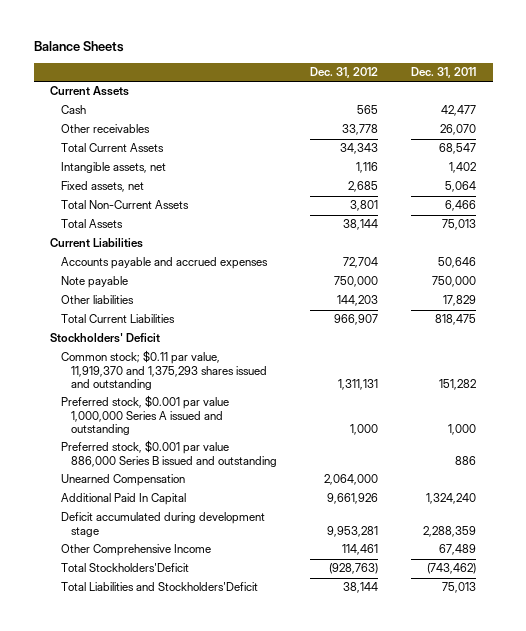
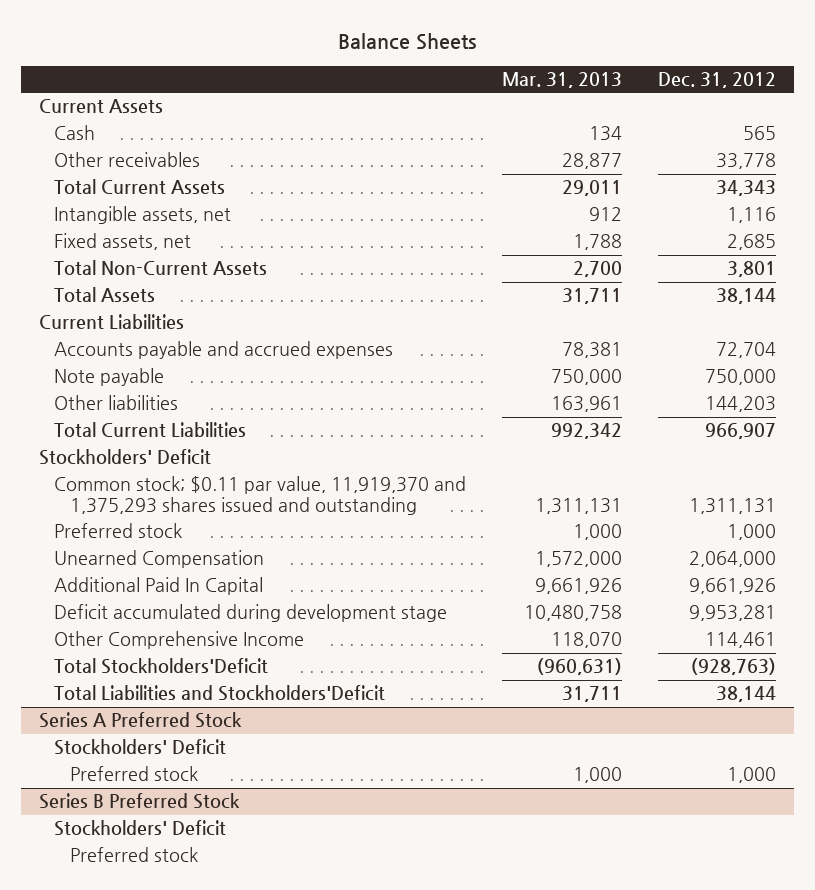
- | Dec. 31, 2012 | Dec. 31, 2011
+ | Mar. 31, 2013 | Dec. 31, 2012
- Preferred stock, $0.001 par value 1,000,000 Series A issued and outstanding | 1,000 | 1,000
- Preferred stock, $0.001 par value 886,000 Series B issued and outstanding | | 886
+ Preferred stock | 1,000 | 1,000
+ Series A Preferred Stock
+ Stockholders' Deficit
+ Preferred stock | 1,000 | 1,000
+ Series B Preferred Stock
+ Stockholders' Deficit
+ Preferred stock

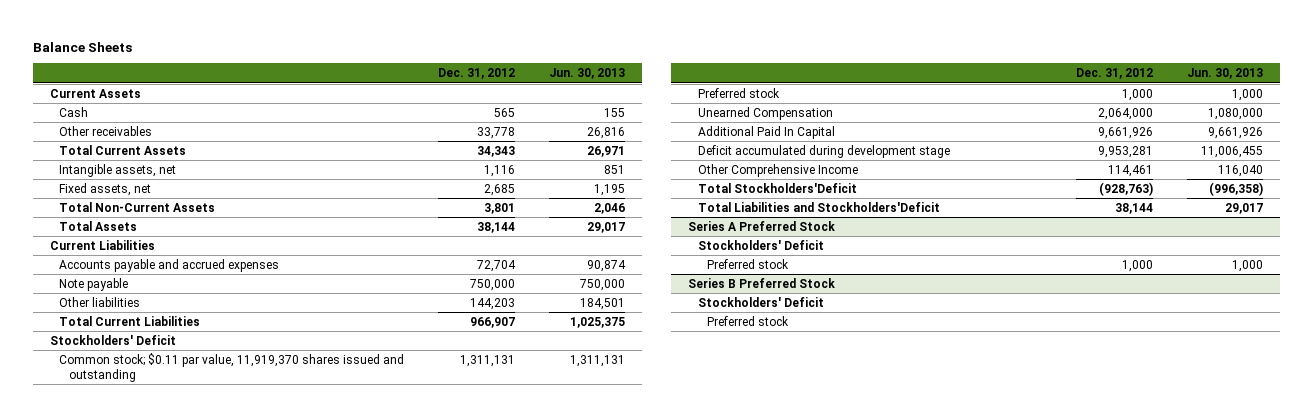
- | Mar. 31, 2013 | Dec. 31, 2012
+ | Dec. 31, 2012 | Jun. 30, 2013
- Common stock; $0.11 par value, 11,919,370 and 1,375,293 shares issued and outstanding | 1,311,131 | 1,311,131
+ Common stock; $0.11 par value, 11,919,370 shares issued and outstanding | 1,311,131 | 1,311,131

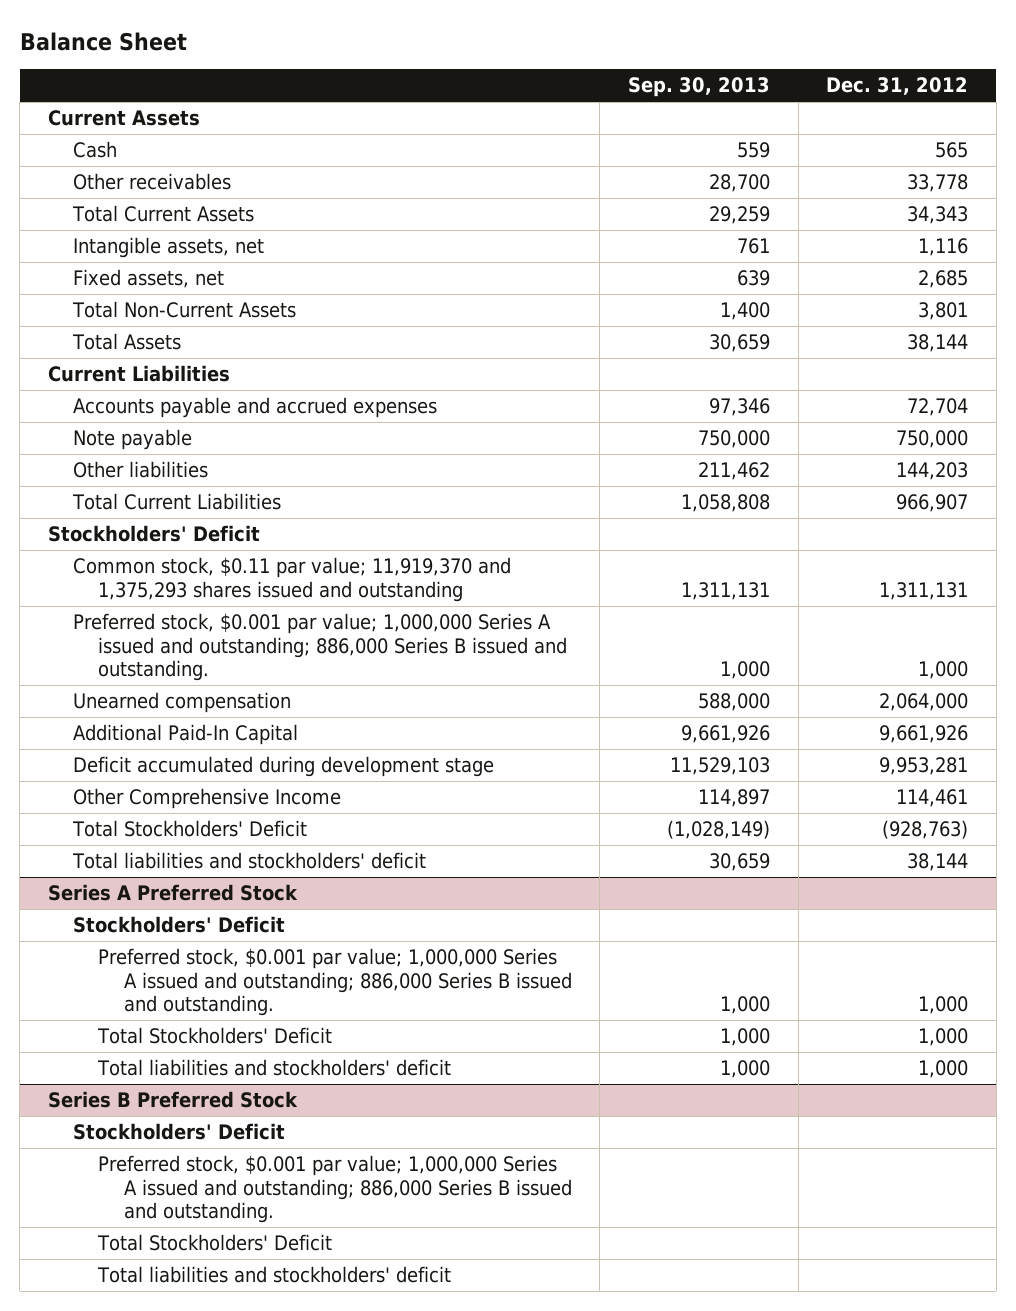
- Balance Sheets
+ Balance Sheet
- | Dec. 31, 2012 | Jun. 30, 2013
+ | Sep. 30, 2013 | Dec. 31, 2012
- Common stock; $0.11 par value, 11,919,370 shares issued and outstanding | 1,311,131 | 1,311,131
- Preferred stock | 1,000 | 1,000
- Unearned Compensation | 2,064,000 | 1,080,000
- Additional Paid In Capital | 9,661,926 | 9,661,926
+ Common stock, $0.11 par value; 11,919,370 and 1,375,293 shares issued and outstanding | 1,311,131 | 1,311,131
+ Preferred stock, $0.001 par value; 1,000,000 Series A issued and outstanding; 886,000 Series B issued and outstanding. | 1,000 | 1,000
+ Unearned compensation | 588,000 | 2,064,000
+ Additional Paid-In Capital | 9,661,926 | 9,661,926
- Total Stockholders'Deficit | (928,763) | (996,358)
- Total Liabilities and Stockholders'Deficit | 38,144 | 29,017
+ Total Stockholders' Deficit | (1,028,149) | (928,763)
+ Total liabilities and stockholders' deficit | 30,659 | 38,144
@ Series A Preferred Stock
- Preferred stock | 1,000 | 1,000
+ Preferred stock, $0.001 par value; 1,000,000 Series A issued and outstanding; 886,000 Series B issued and outstanding. | 1,000 | 1,000
+ Total Stockholders' Deficit | 1,000 | 1,000
+ Total liabilities and stockholders' deficit | 1,000 | 1,000
@ Series B Preferred Stock
- Preferred stock
+ Preferred stock, $0.001 par value; 1,000,000 Series A issued and outstanding; 886,000 Series B issued and outstanding.
+ Total Stockholders' Deficit
+ Total liabilities and stockholders' deficit

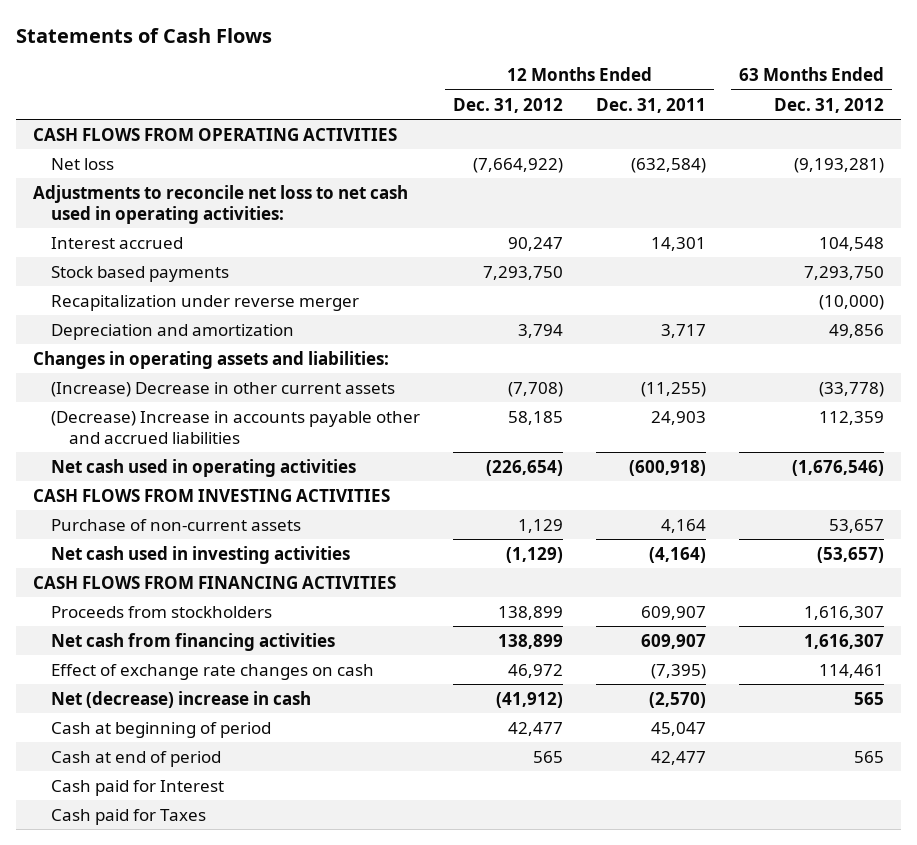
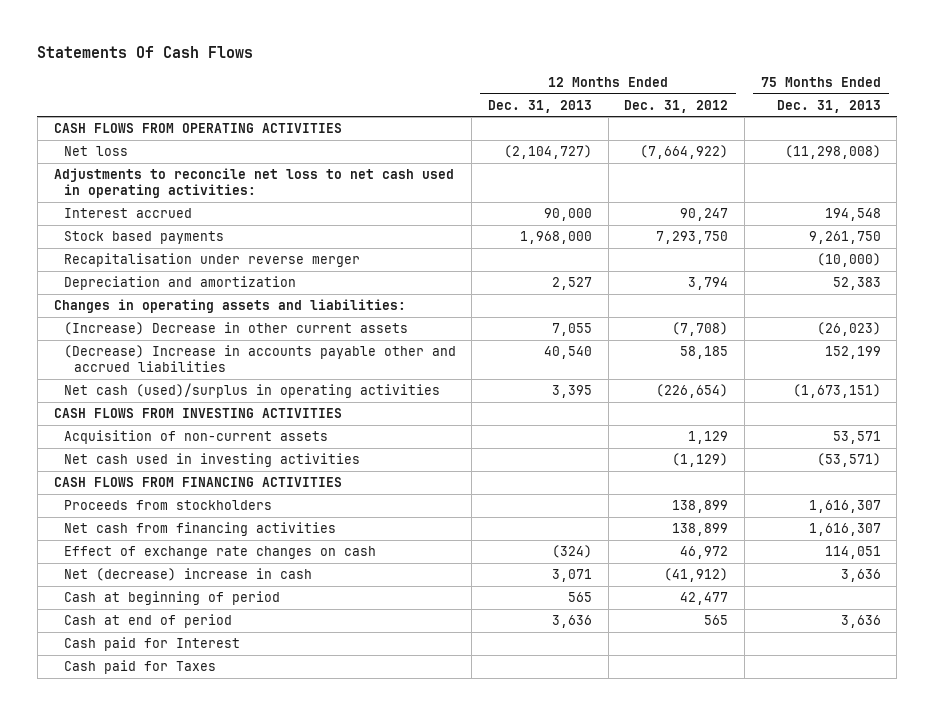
- Statements of Cash Flows
+ Statements Of Cash Flows
- | 12 Months Ended Dec. 31, 2012 | 12 Months Ended Dec. 31, 2011 | 63 Months Ended Dec. 31, 2012
+ | 12 Months Ended Dec. 31, 2013 | 12 Months Ended Dec. 31, 2012 | 75 Months Ended Dec. 31, 2013
- Recapitalization under reverse merger | | | (10,000)
+ Recapitalisation under reverse merger | | | (10,000)
- Net cash used in operating activities | (226,654) | (600,918) | (1,676,546)
+ Net cash (used)/surplus in operating activities | 3,395 | (226,654) | (1,673,151)
- Purchase of non-current assets | 1,129 | 4,164 | 53,657
+ Acquisition of non-current assets | | 1,129 | 53,571

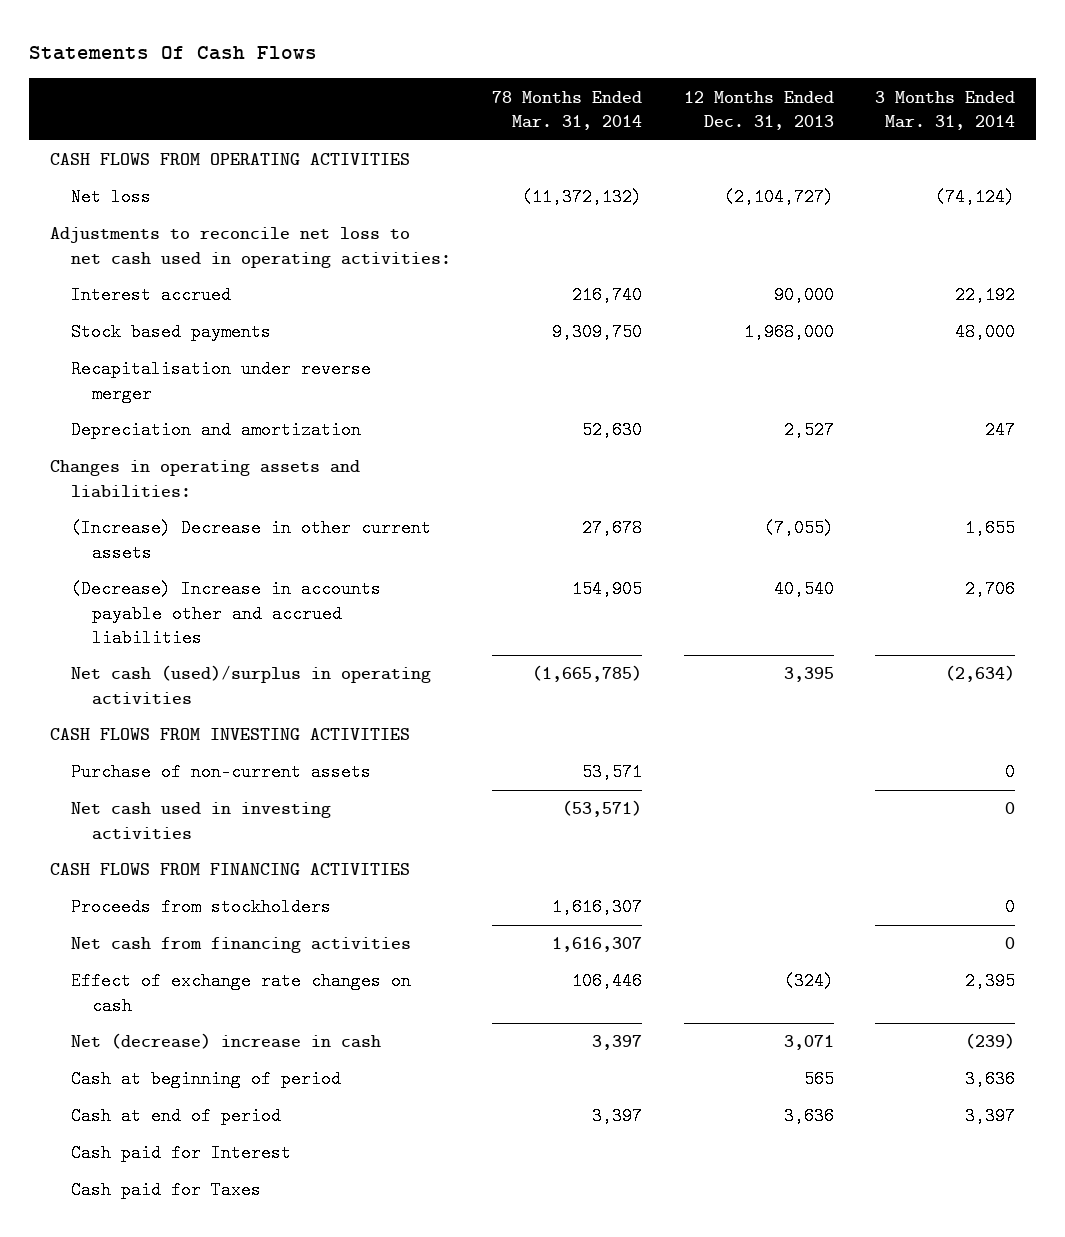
- | 12 Months Ended Dec. 31, 2013 | 12 Months Ended Dec. 31, 2012 | 75 Months Ended Dec. 31, 2013
+ | 78 Months Ended Mar. 31, 2014 | 12 Months Ended Dec. 31, 2013 | 3 Months Ended Mar. 31, 2014
- (Increase) Decrease in other current assets | 7,055 | (7,708) | (26,023)
+ (Increase) Decrease in other current assets | 27,678 | (7,055) | 1,655
- Acquisition of non-current assets | | 1,129 | 53,571
+ Purchase of non-current assets | 53,571 | | 0

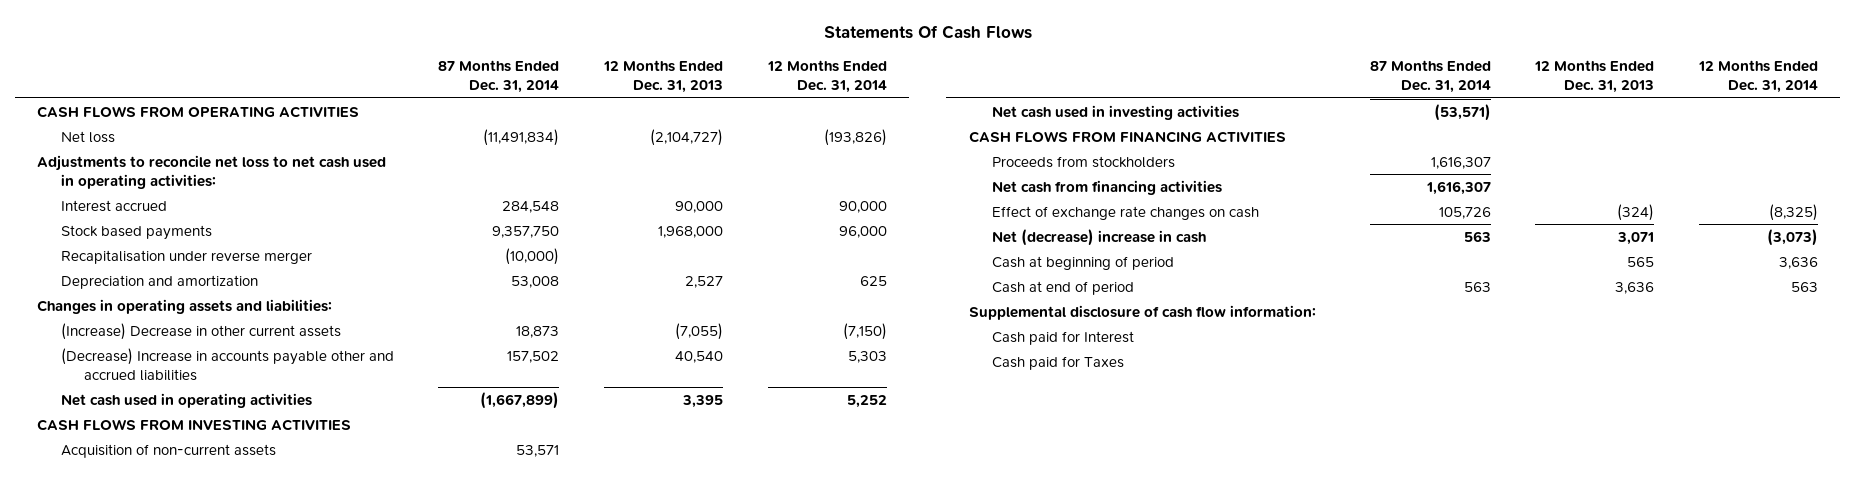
- | 78 Months Ended Mar. 31, 2014 | 12 Months Ended Dec. 31, 2013 | 3 Months Ended Mar. 31, 2014
+ | 87 Months Ended Dec. 31, 2014 | 12 Months Ended Dec. 31, 2013 | 12 Months Ended Dec. 31, 2014
- Net cash (used)/surplus in operating activities | (1,665,785) | 3,395 | (2,634)
+ Net cash used in operating activities | (1,667,899) | 3,395 | 5,252
- Purchase of non-current assets | 53,571 | | 0
+ Acquisition of non-current assets | 53,571 | |
+ Supplemental disclosure of cash flow information:

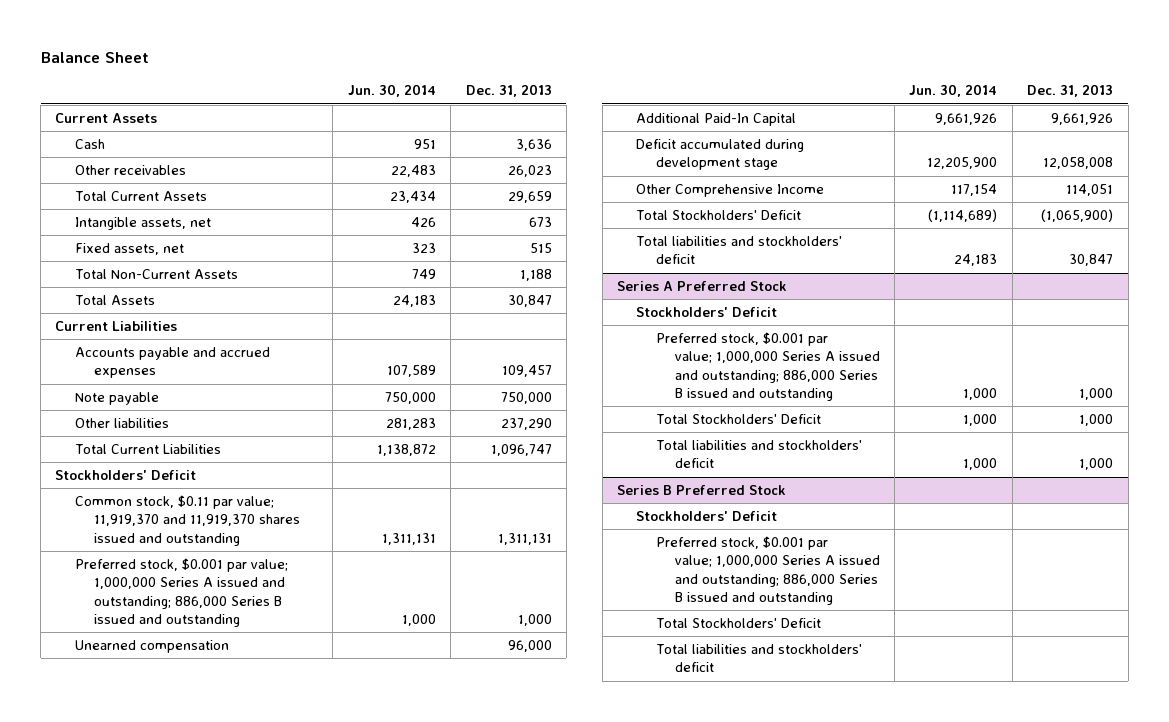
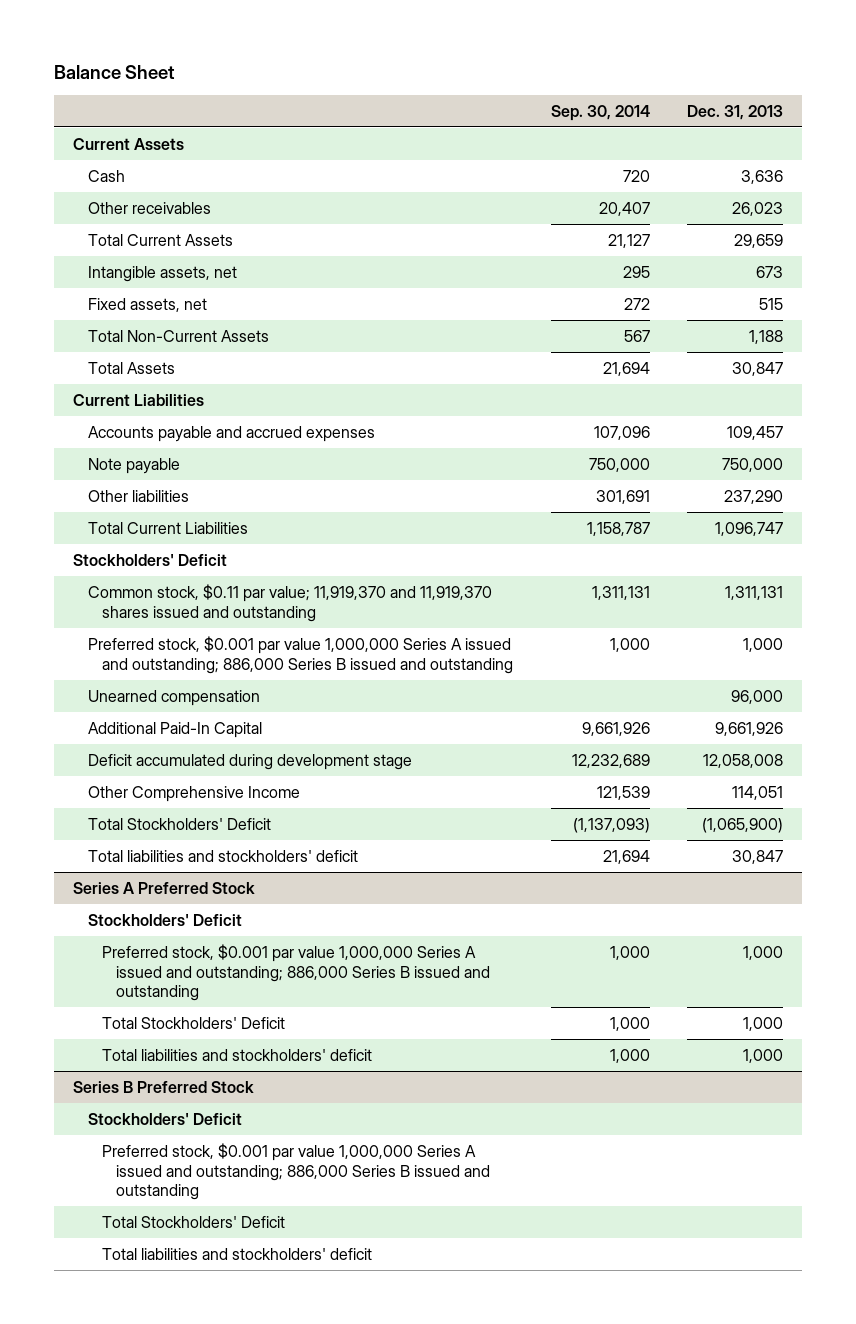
- | Jun. 30, 2014 | Dec. 31, 2013
+ | Sep. 30, 2014 | Dec. 31, 2013
- Preferred stock, $0.001 par value; 1,000,000 Series A issued and outstanding; 886,000 Series B issued and outstanding | 1,000 | 1,000
+ Preferred stock, $0.001 par value 1,000,000 Series A issued and outstanding; 886,000 Series B issued and outstanding | 1,000 | 1,000
@ Series A Preferred Stock
- Preferred stock, $0.001 par value; 1,000,000 Series A issued and outstanding; 886,000 Series B issued and outstanding | 1,000 | 1,000
+ Preferred stock, $0.001 par value 1,000,000 Series A issued and outstanding; 886,000 Series B issued and outstanding | 1,000 | 1,000
@ Series B Preferred Stock
- Preferred stock, $0.001 par value; 1,000,000 Series A issued and outstanding; 886,000 Series B issued and outstanding
+ Preferred stock, $0.001 par value 1,000,000 Series A issued and outstanding; 886,000 Series B issued and outstanding

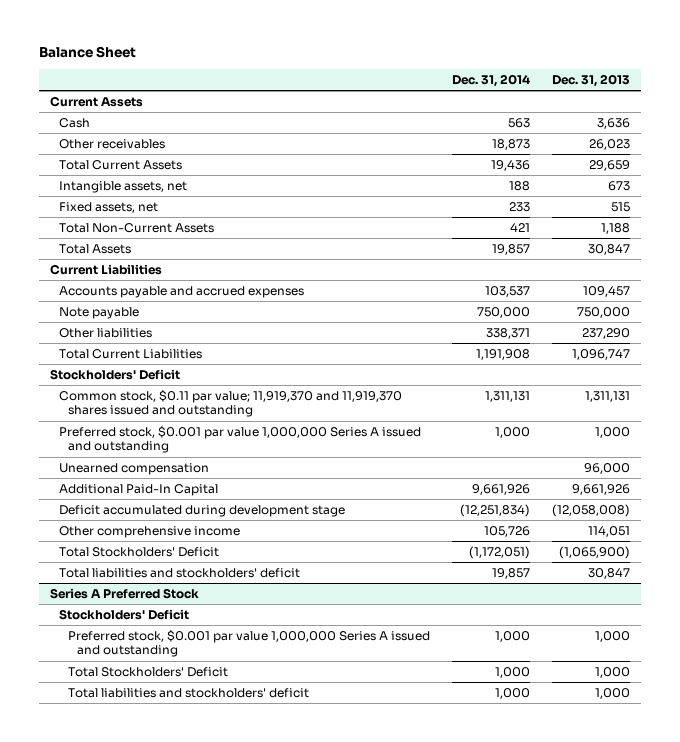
- | Sep. 30, 2014 | Dec. 31, 2013
+ | Dec. 31, 2014 | Dec. 31, 2013
- Preferred stock, $0.001 par value 1,000,000 Series A issued and outstanding; 886,000 Series B issued and outstanding | 1,000 | 1,000
+ Preferred stock, $0.001 par value 1,000,000 Series A issued and outstanding | 1,000 | 1,000
- Deficit accumulated during development stage | 12,232,689 | 12,058,008
- Other Comprehensive Income | 121,539 | 114,051
+ Deficit accumulated during development stage | (12,251,834) | (12,058,008)
+ Other comprehensive income | 105,726 | 114,051
@ Series A Preferred Stock
- Preferred stock, $0.001 par value 1,000,000 Series A issued and outstanding; 886,000 Series B issued and outstanding | 1,000 | 1,000
+ Preferred stock, $0.001 par value 1,000,000 Series A issued and outstanding | 1,000 | 1,000
- Series B Preferred Stock
- Stockholders' Deficit
- Preferred stock, $0.001 par value 1,000,000 Series A issued and outstanding; 886,000 Series B issued and outstanding
- Total Stockholders' Deficit
- Total liabilities and stockholders' deficit

